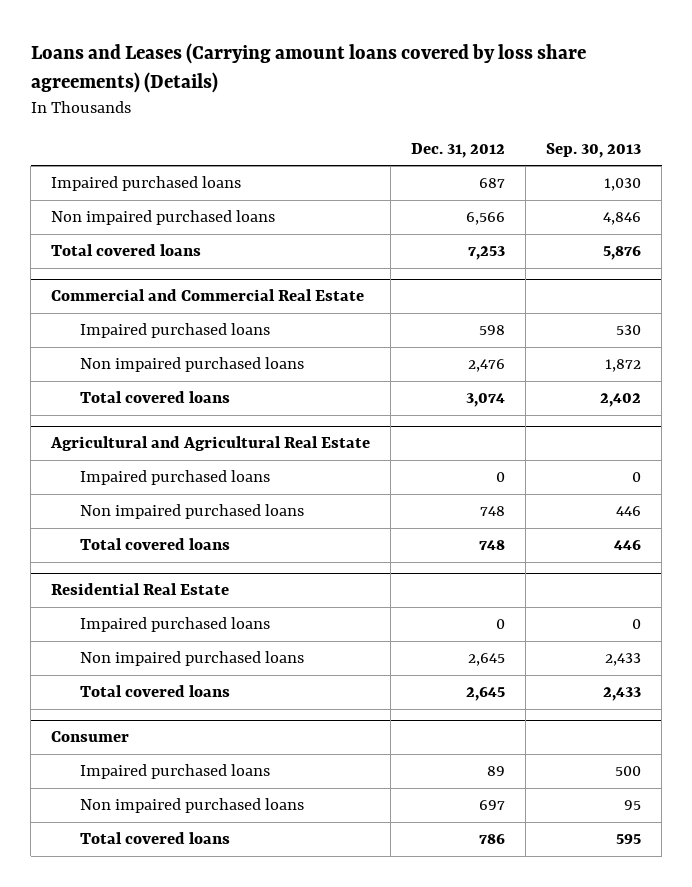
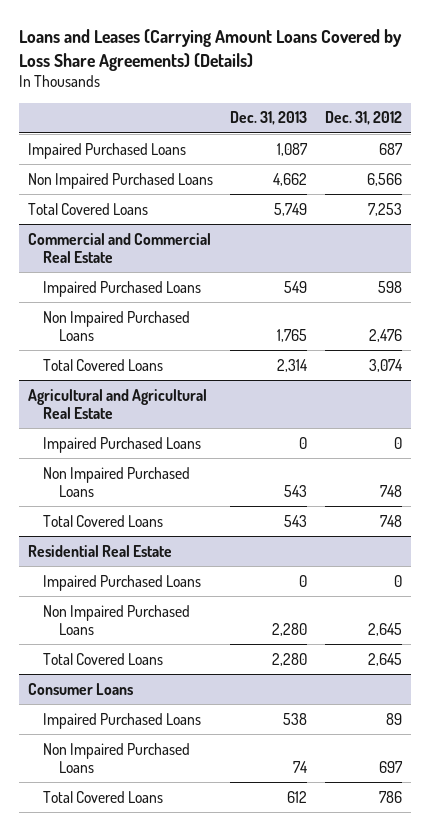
- Loans and Leases (Carrying amount loans covered by loss share agreements) (Details)
+ Loans and Leases (Carrying Amount Loans Covered by Loss Share Agreements) (Details)
- | Dec. 31, 2012 | Sep. 30, 2013
+ | Dec. 31, 2013 | Dec. 31, 2012
- Impaired purchased loans | 687 | 1,030
- Non impaired purchased loans | 6,566 | 4,846
- Total covered loans | 7,253 | 5,876
+ Impaired Purchased Loans | 1,087 | 687
+ Non Impaired Purchased Loans | 4,662 | 6,566
+ Total Covered Loans | 5,749 | 7,253
@ Commercial and Commercial Real Estate
- Impaired purchased loans | 598 | 530
- Non impaired purchased loans | 2,476 | 1,872
- Total covered loans | 3,074 | 2,402
+ Impaired Purchased Loans | 549 | 598
+ Non Impaired Purchased Loans | 1,765 | 2,476
+ Total Covered Loans | 2,314 | 3,074
@ Agricultural and Agricultural Real Estate
- Impaired purchased loans | 0 | 0
- Non impaired purchased loans | 748 | 446
- Total covered loans | 748 | 446
+ Impaired Purchased Loans | 0 | 0
+ Non Impaired Purchased Loans | 543 | 748
+ Total Covered Loans | 543 | 748
@ Residential Real Estate
- Impaired purchased loans | 0 | 0
- Non impaired purchased loans | 2,645 | 2,433
- Total covered loans | 2,645 | 2,433
- Consumer
- Impaired purchased loans | 89 | 500
- Non impaired purchased loans | 697 | 95
- Total covered loans | 786 | 595
@ Residential Real Estate
+ Impaired Purchased Loans | 0 | 0
+ Non Impaired Purchased Loans | 2,280 | 2,645
+ Total Covered Loans | 2,280 | 2,645
+ Consumer Loans
+ Impaired Purchased Loans | 538 | 89
+ Non Impaired Purchased Loans | 74 | 697
+ Total Covered Loans | 612 | 786

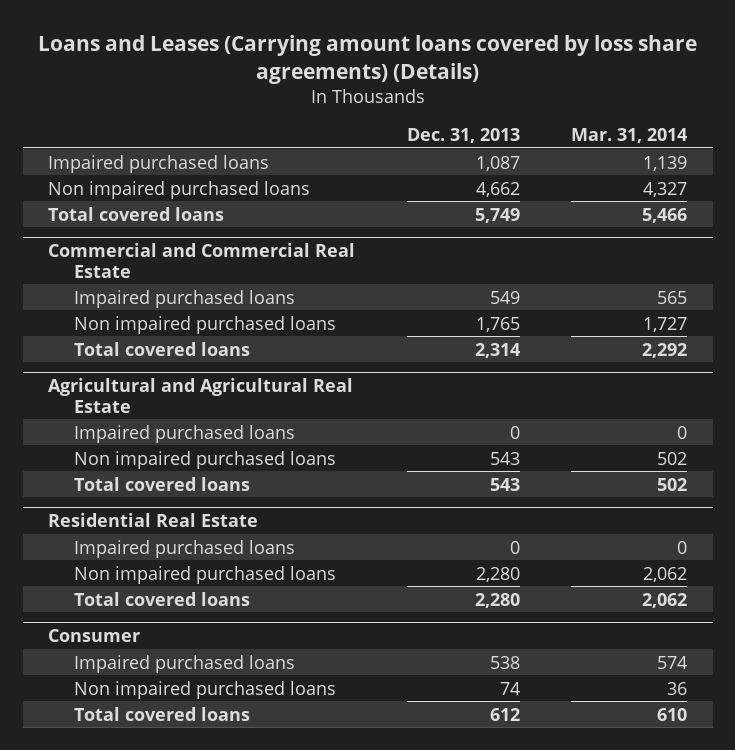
- Loans and Leases (Carrying Amount Loans Covered by Loss Share Agreements) (Details)
+ Loans and Leases (Carrying amount loans covered by loss share agreements) (Details)
- | Dec. 31, 2013 | Dec. 31, 2012
+ | Dec. 31, 2013 | Mar. 31, 2014
- Impaired Purchased Loans | 1,087 | 687
- Non Impaired Purchased Loans | 4,662 | 6,566
- Total Covered Loans | 5,749 | 7,253
+ Impaired purchased loans | 1,087 | 1,139
+ Non impaired purchased loans | 4,662 | 4,327
+ Total covered loans | 5,749 | 5,466
@ Commercial and Commercial Real Estate
- Impaired Purchased Loans | 549 | 598
- Non Impaired Purchased Loans | 1,765 | 2,476
- Total Covered Loans | 2,314 | 3,074
+ Impaired purchased loans | 549 | 565
+ Non impaired purchased loans | 1,765 | 1,727
+ Total covered loans | 2,314 | 2,292
@ Agricultural and Agricultural Real Estate
- Impaired Purchased Loans | 0 | 0
- Non Impaired Purchased Loans | 543 | 748
- Total Covered Loans | 543 | 748
+ Impaired purchased loans | 0 | 0
+ Non impaired purchased loans | 543 | 502
+ Total covered loans | 543 | 502
@ Residential Real Estate
- Impaired Purchased Loans | 0 | 0
- Non Impaired Purchased Loans | 2,280 | 2,645
- Total Covered Loans | 2,280 | 2,645
- Consumer Loans
- Impaired Purchased Loans | 538 | 89
- Non Impaired Purchased Loans | 74 | 697
- Total Covered Loans | 612 | 786
@ Residential Real Estate
+ Impaired purchased loans | 0 | 0
+ Non impaired purchased loans | 2,280 | 2,062
+ Total covered loans | 2,280 | 2,062
+ Consumer
+ Impaired purchased loans | 538 | 574
+ Non impaired purchased loans | 74 | 36
+ Total covered loans | 612 | 610

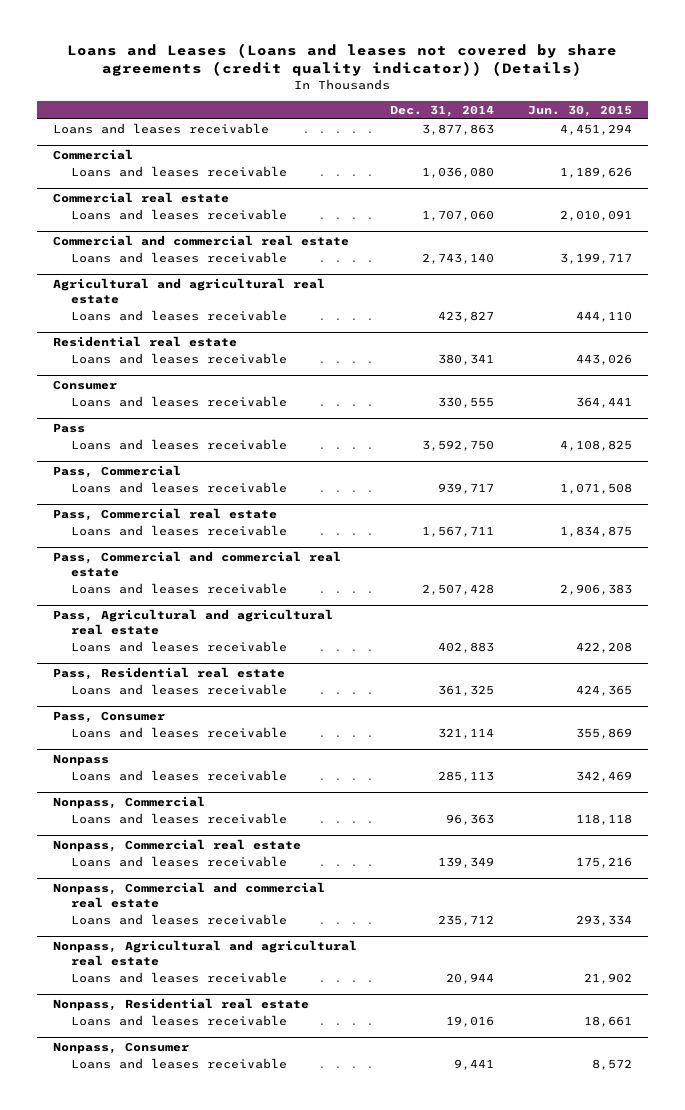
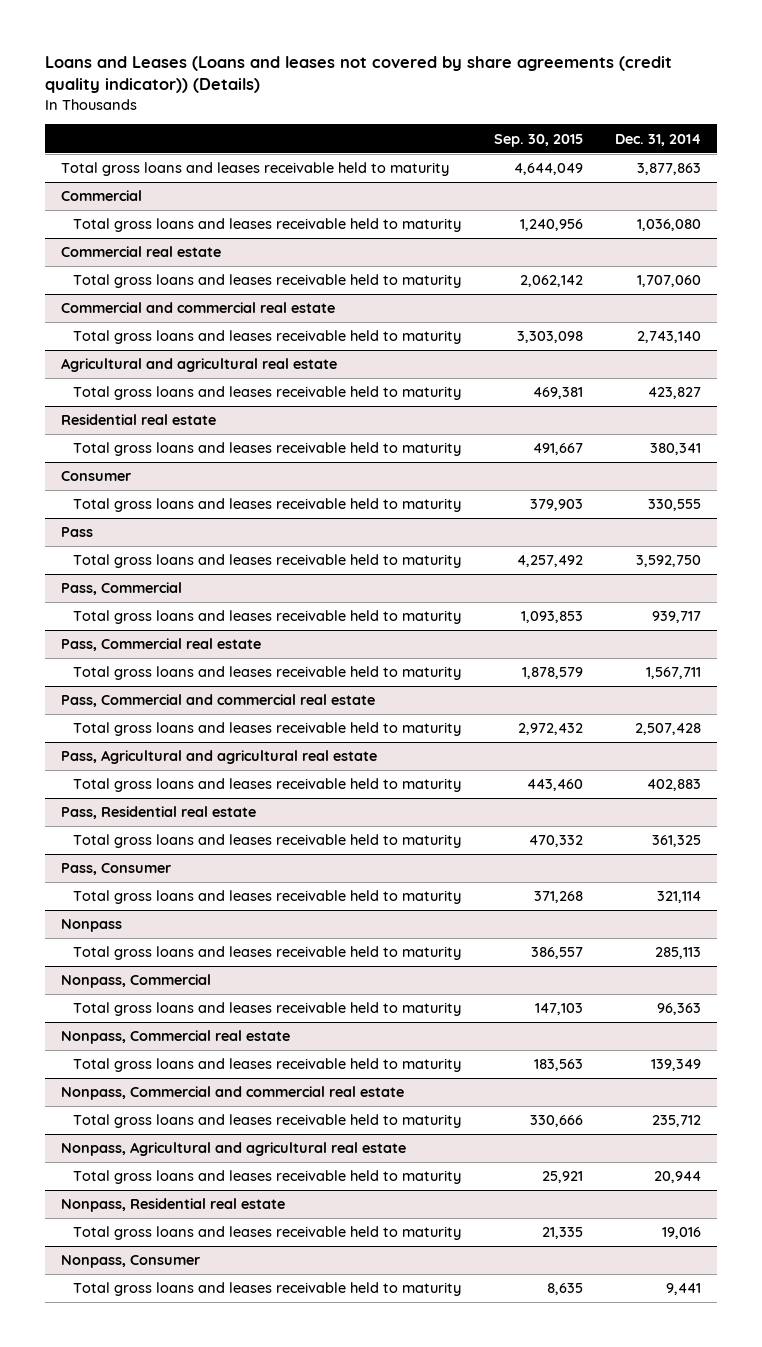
- | Dec. 31, 2014 | Jun. 30, 2015
+ | Sep. 30, 2015 | Dec. 31, 2014
- Loans and leases receivable | 3,877,863 | 4,451,294
+ Total gross loans and leases receivable held to maturity | 4,644,049 | 3,877,863
@ Commercial
- Loans and leases receivable | 1,036,080 | 1,189,626
+ Total gross loans and leases receivable held to maturity | 1,240,956 | 1,036,080
@ Commercial real estate
- Loans and leases receivable | 1,707,060 | 2,010,091
+ Total gross loans and leases receivable held to maturity | 2,062,142 | 1,707,060
@ Commercial and commercial real estate
- Loans and leases receivable | 2,743,140 | 3,199,717
+ Total gross loans and leases receivable held to maturity | 3,303,098 | 2,743,140
@ Agricultural and agricultural real estate
- Loans and leases receivable | 423,827 | 444,110
+ Total gross loans and leases receivable held to maturity | 469,381 | 423,827
@ Residential real estate
- Loans and leases receivable | 380,341 | 443,026
+ Total gross loans and leases receivable held to maturity | 491,667 | 380,341
@ Consumer
- Loans and leases receivable | 330,555 | 364,441
+ Total gross loans and leases receivable held to maturity | 379,903 | 330,555
@ Pass
- Loans and leases receivable | 3,592,750 | 4,108,825
+ Total gross loans and leases receivable held to maturity | 4,257,492 | 3,592,750
@ Pass, Commercial
- Loans and leases receivable | 939,717 | 1,071,508
+ Total gross loans and leases receivable held to maturity | 1,093,853 | 939,717
@ Pass, Commercial real estate
- Loans and leases receivable | 1,567,711 | 1,834,875
+ Total gross loans and leases receivable held to maturity | 1,878,579 | 1,567,711
@ Pass, Commercial and commercial real estate
- Loans and leases receivable | 2,507,428 | 2,906,383
+ Total gross loans and leases receivable held to maturity | 2,972,432 | 2,507,428
@ Pass, Agricultural and agricultural real estate
- Loans and leases receivable | 402,883 | 422,208
+ Total gross loans and leases receivable held to maturity | 443,460 | 402,883
@ Pass, Residential real estate
- Loans and leases receivable | 361,325 | 424,365
+ Total gross loans and leases receivable held to maturity | 470,332 | 361,325
@ Pass, Consumer
- Loans and leases receivable | 321,114 | 355,869
+ Total gross loans and leases receivable held to maturity | 371,268 | 321,114
@ Nonpass
- Loans and leases receivable | 285,113 | 342,469
+ Total gross loans and leases receivable held to maturity | 386,557 | 285,113
@ Nonpass, Commercial
- Loans and leases receivable | 96,363 | 118,118
+ Total gross loans and leases receivable held to maturity | 147,103 | 96,363
@ Nonpass, Commercial real estate
- Loans and leases receivable | 139,349 | 175,216
+ Total gross loans and leases receivable held to maturity | 183,563 | 139,349
@ Nonpass, Commercial and commercial real estate
- Loans and leases receivable | 235,712 | 293,334
+ Total gross loans and leases receivable held to maturity | 330,666 | 235,712
@ Nonpass, Agricultural and agricultural real estate
- Loans and leases receivable | 20,944 | 21,902
+ Total gross loans and leases receivable held to maturity | 25,921 | 20,944
@ Nonpass, Residential real estate
- Loans and leases receivable | 19,016 | 18,661
+ Total gross loans and leases receivable held to maturity | 21,335 | 19,016
@ Nonpass, Consumer
- Loans and leases receivable | 9,441 | 8,572
+ Total gross loans and leases receivable held to maturity | 8,635 | 9,441

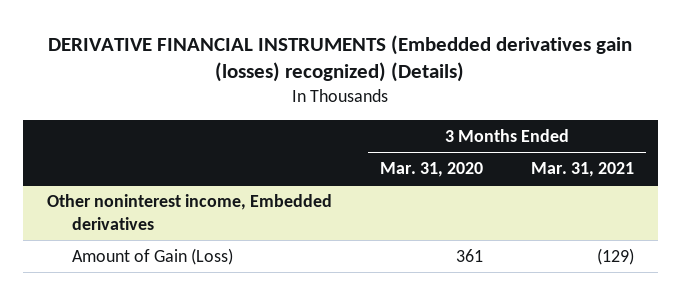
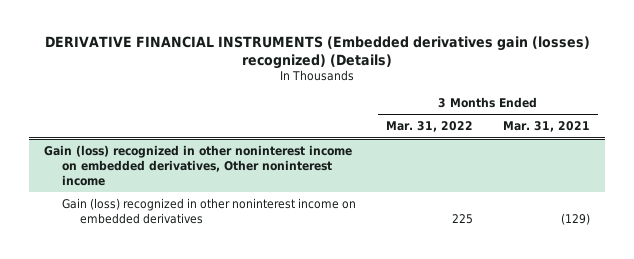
- | 3 Months Ended Mar. 31, 2020 | 3 Months Ended Mar. 31, 2021
+ | 3 Months Ended Mar. 31, 2022 | 3 Months Ended Mar. 31, 2021
- Other noninterest income, Embedded derivatives
- Amount of Gain (Loss) | 361 | (129)
+ Gain (loss) recognized in other noninterest income on embedded derivatives, Other noninterest income
+ Gain (loss) recognized in other noninterest income on embedded derivatives | 225 | (129)

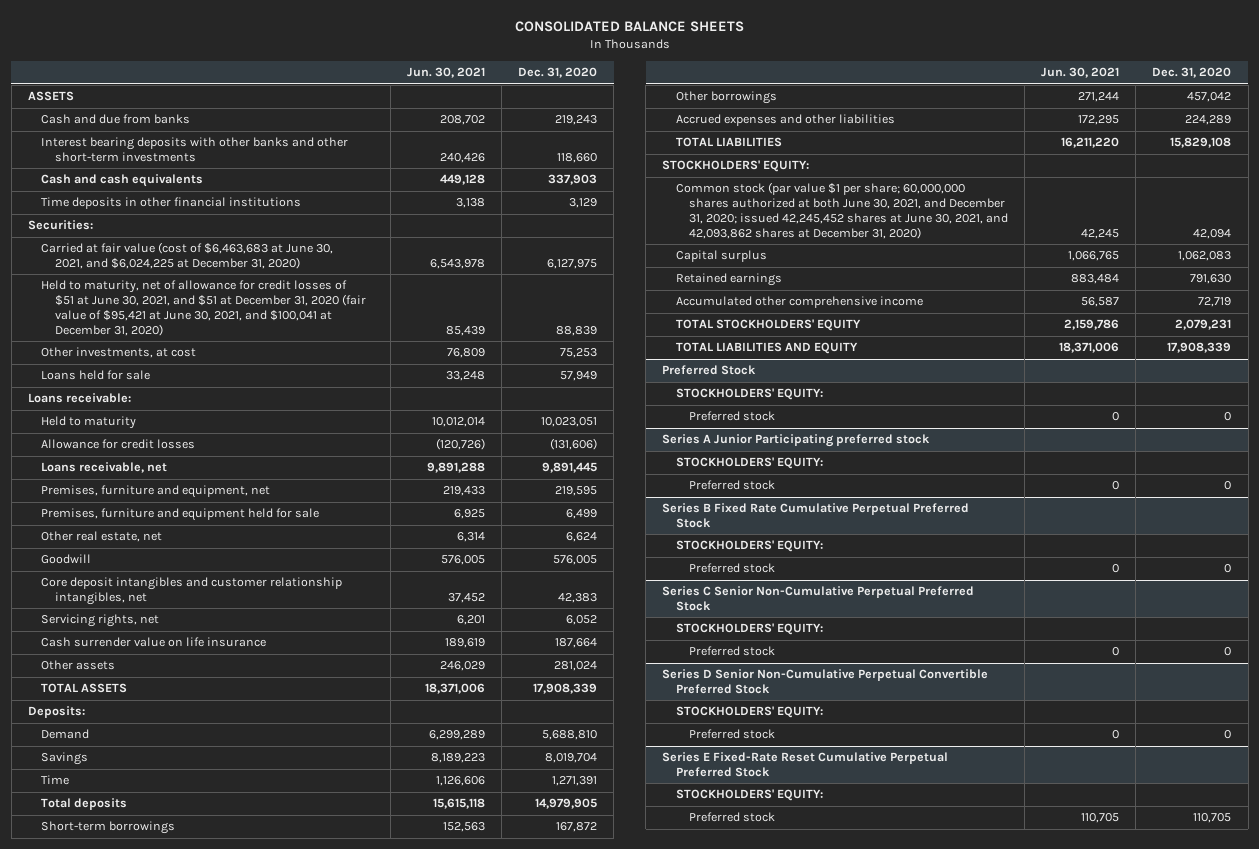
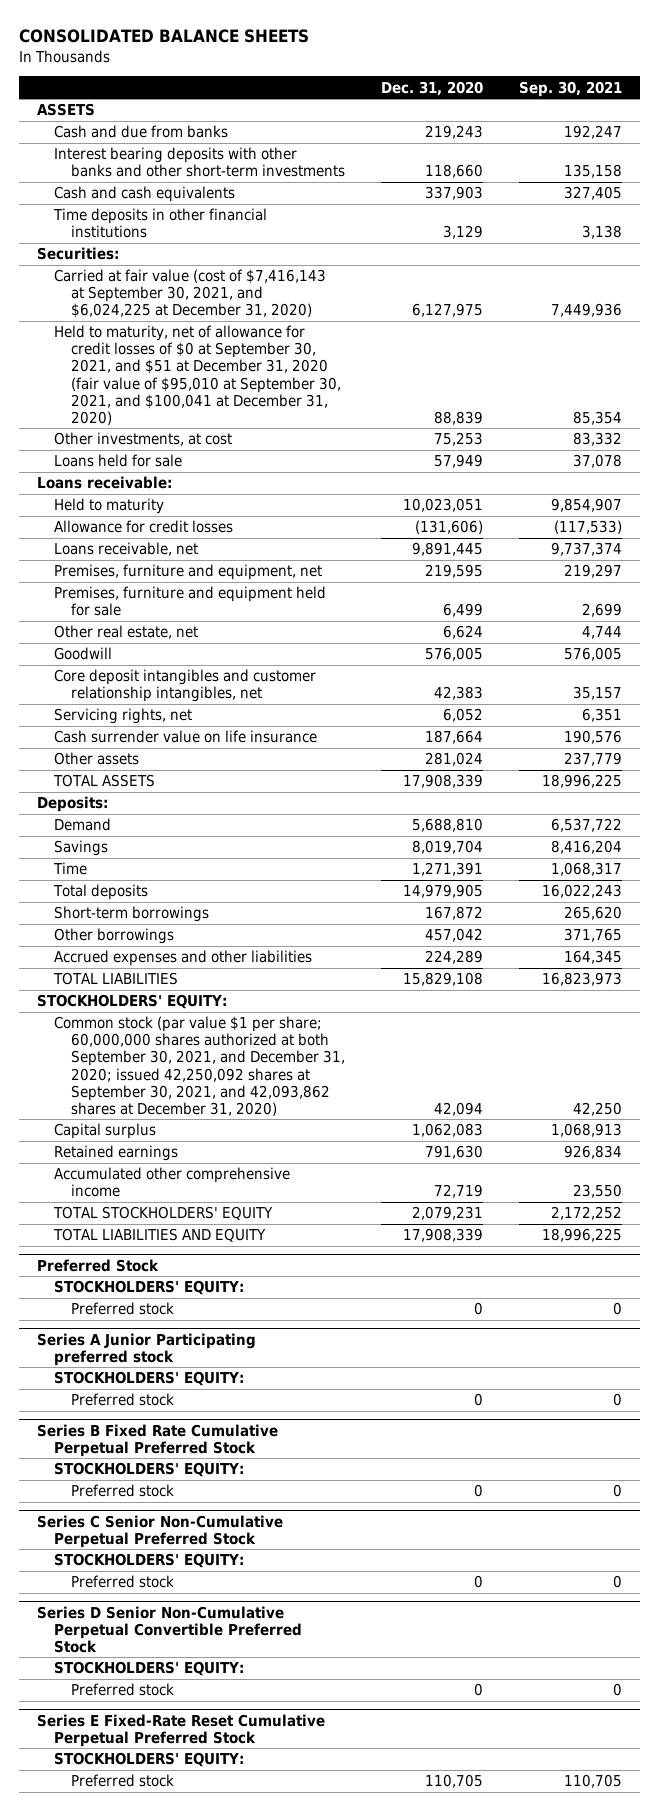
- | Jun. 30, 2021 | Dec. 31, 2020
+ | Dec. 31, 2020 | Sep. 30, 2021
- Carried at fair value (cost of $6,463,683 at June 30, 2021, and $6,024,225 at December 31, 2020) | 6,543,978 | 6,127,975
- Held to maturity, net of allowance for credit losses of $51 at June 30, 2021, and $51 at December 31, 2020 (fair value of $95,421 at June 30, 2021, and $100,041 at December 31, 2020) | 85,439 | 88,839
+ Carried at fair value (cost of $7,416,143 at September 30, 2021, and $6,024,225 at December 31, 2020) | 6,127,975 | 7,449,936
+ Held to maturity, net of allowance for credit losses of $0 at September 30, 2021, and $51 at December 31, 2020 (fair value of $95,010 at September 30, 2021, and $100,041 at December 31, 2020) | 88,839 | 85,354
- Common stock (par value $1 per share; 60,000,000 shares authorized at both June 30, 2021, and December 31, 2020; issued 42,245,452 shares at June 30, 2021, and 42,093,862 shares at December 31, 2020) | 42,245 | 42,094
+ Common stock (par value $1 per share; 60,000,000 shares authorized at both September 30, 2021, and December 31, 2020; issued 42,250,092 shares at September 30, 2021, and 42,093,862 shares at December 31, 2020) | 42,094 | 42,250

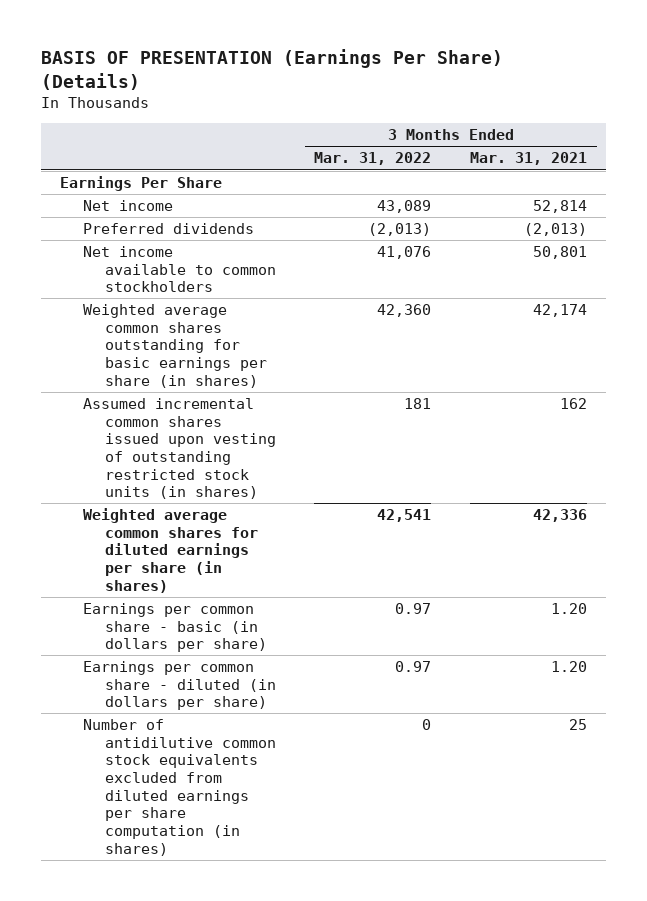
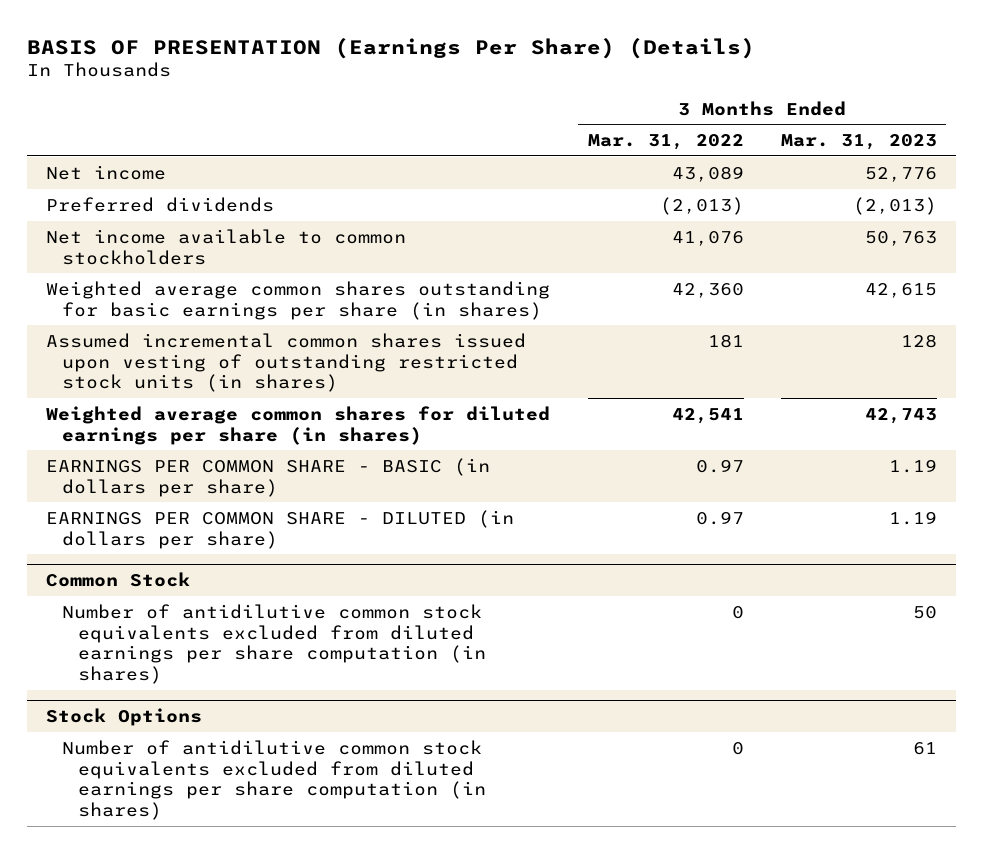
- | 3 Months Ended Mar. 31, 2022 | 3 Months Ended Mar. 31, 2021
+ | 3 Months Ended Mar. 31, 2022 | 3 Months Ended Mar. 31, 2023
- Earnings Per Share
- Earnings per common share - basic (in dollars per share) | 0.97 | 1.20
- Earnings per common share - diluted (in dollars per share) | 0.97 | 1.20
+ EARNINGS PER COMMON SHARE - BASIC (in dollars per share) | 0.97 | 1.19
+ EARNINGS PER COMMON SHARE - DILUTED (in dollars per share) | 0.97 | 1.19
+ Common Stock
+ Stock Options
+ Number of antidilutive common stock equivalents excluded from diluted earnings per share computation (in shares) | 0 | 61

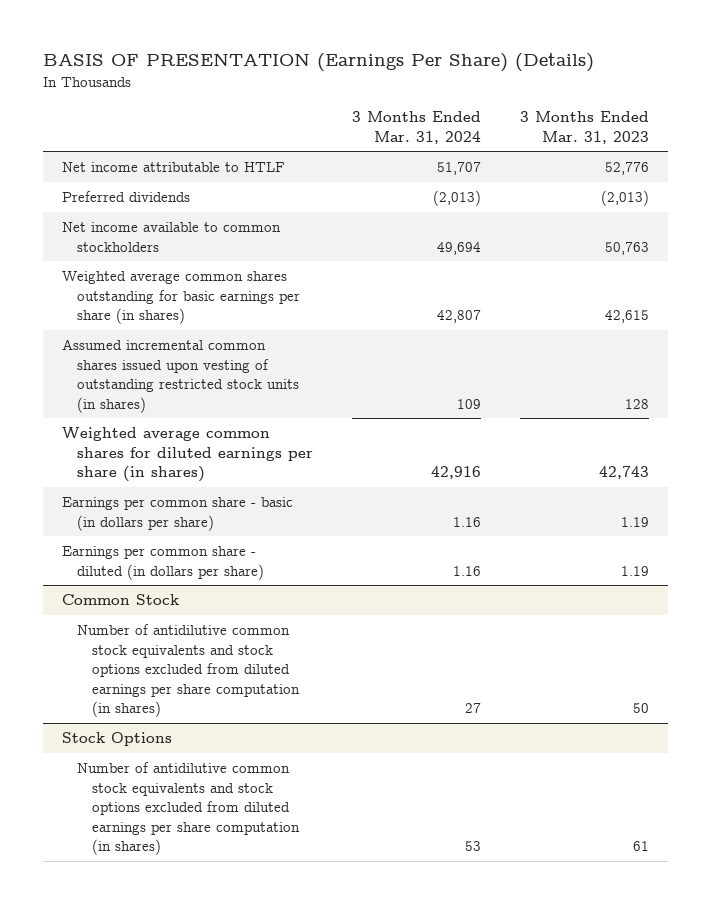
- | 3 Months Ended Mar. 31, 2022 | 3 Months Ended Mar. 31, 2023
+ | 3 Months Ended Mar. 31, 2024 | 3 Months Ended Mar. 31, 2023
- Net income | 43,089 | 52,776
+ Net income attributable to HTLF | 51,707 | 52,776
- EARNINGS PER COMMON SHARE - BASIC (in dollars per share) | 0.97 | 1.19
- EARNINGS PER COMMON SHARE - DILUTED (in dollars per share) | 0.97 | 1.19
+ Earnings per common share - basic (in dollars per share) | 1.16 | 1.19
+ Earnings per common share - diluted (in dollars per share) | 1.16 | 1.19
@ Common Stock
- Number of antidilutive common stock equivalents excluded from diluted earnings per share computation (in shares) | 0 | 50
+ Number of antidilutive common stock equivalents and stock options excluded from diluted earnings per share computation (in shares) | 27 | 50
@ Stock Options
- Number of antidilutive common stock equivalents excluded from diluted earnings per share computation (in shares) | 0 | 61
+ Number of antidilutive common stock equivalents and stock options excluded from diluted earnings per share computation (in shares) | 53 | 61

